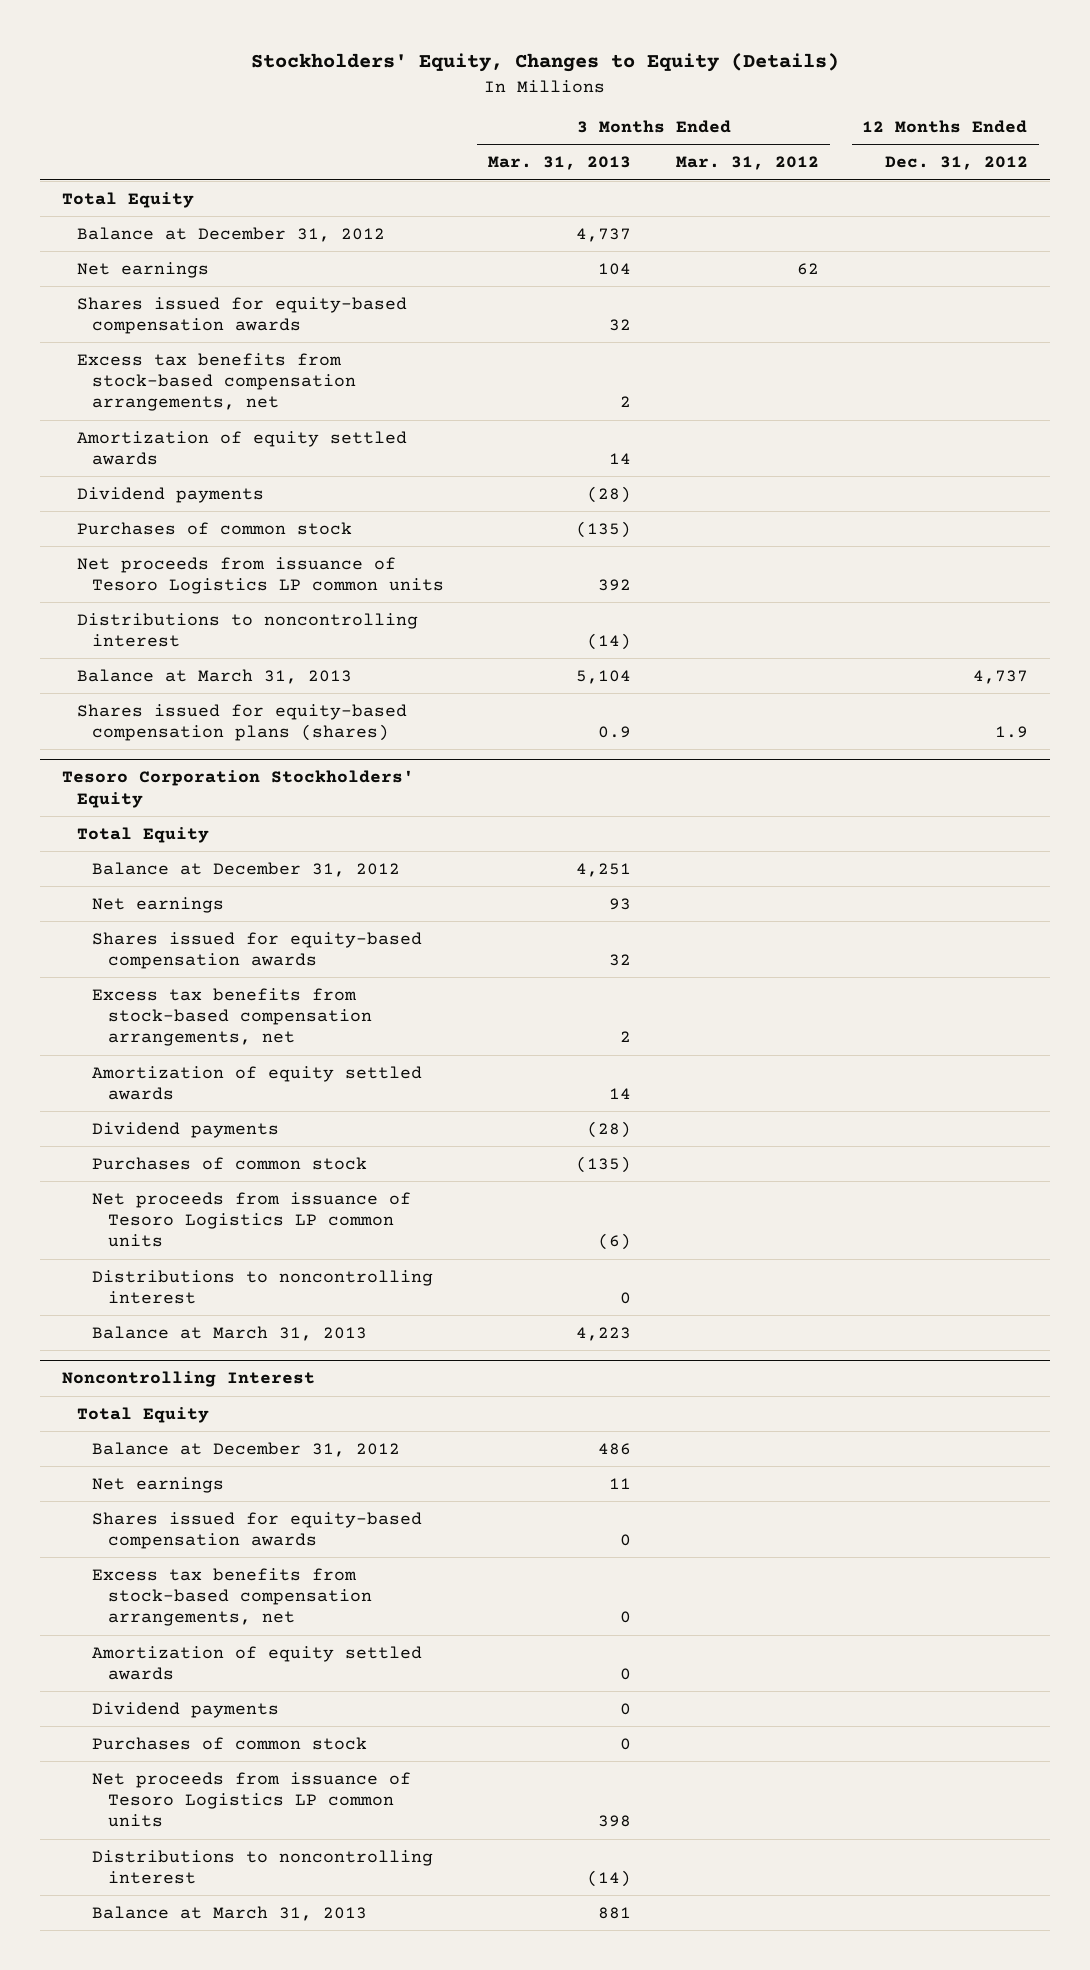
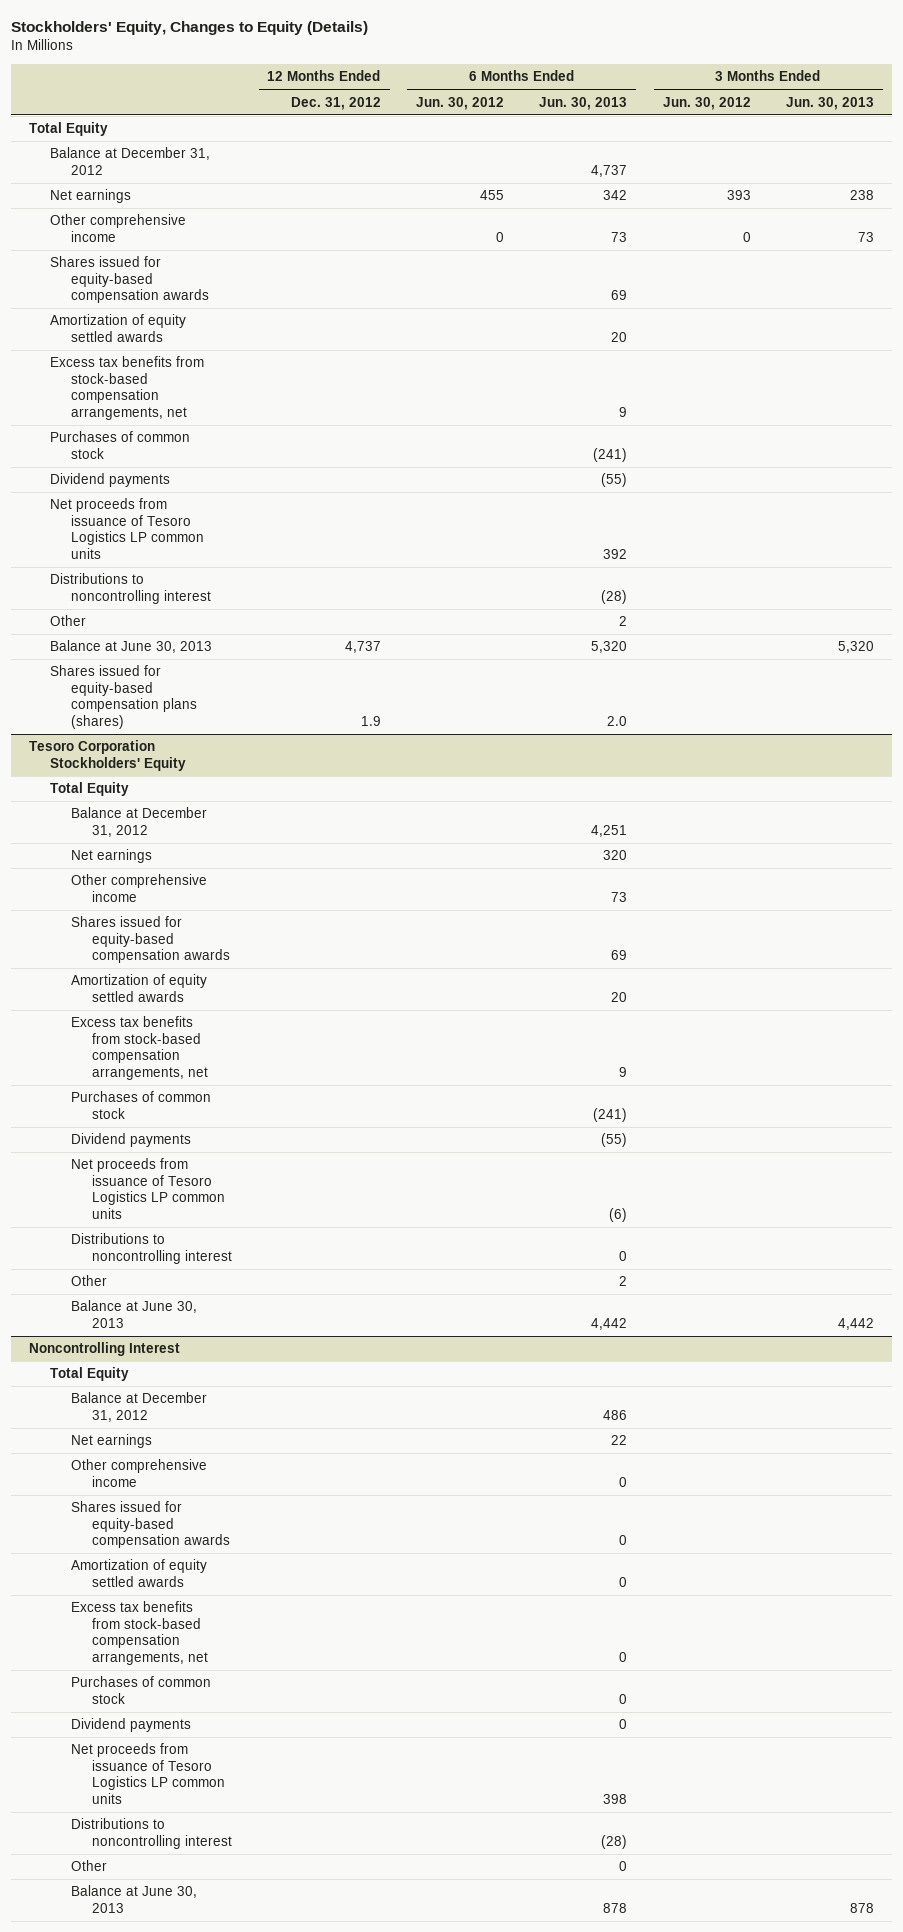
- | 3 Months Ended Mar. 31, 2013 | 3 Months Ended Mar. 31, 2012 | 12 Months Ended Dec. 31, 2012
+ | 12 Months Ended Dec. 31, 2012 | 6 Months Ended Jun. 30, 2012 | 6 Months Ended Jun. 30, 2013 | 3 Months Ended Jun. 30, 2012 | 3 Months Ended Jun. 30, 2013
+ Other comprehensive income | | 0 | 73 | 0 | 73
moved down: Excess tax benefits from stock-based compensation arrangements, net | | | 9 | |
moved down: Dividend payments | | | (55) | |
- Balance at March 31, 2013 | 5,104 | | 4,737
+ Other | | | 2 | |
+ Balance at June 30, 2013 | 4,737 | | 5,320 | | 5,320
@ Tesoro Corporation Stockholders' Equity
+ Other comprehensive income | | | 73 | |
moved down: Excess tax benefits from stock-based compensation arrangements, net | | | 9 | |
moved down: Dividend payments | | | (55) | |
- Balance at March 31, 2013 | 4,223 | |
+ Other | | | 2 | |
+ Balance at June 30, 2013 | | | 4,442 | | 4,442
@ Noncontrolling Interest
+ Other comprehensive income | | | 0 | |
moved down: Excess tax benefits from stock-based compensation arrangements, net | | | 0 | |
moved down: Dividend payments | | | 0 | |
- Balance at March 31, 2013 | 881 | |
+ Other | | | 0 | |
+ Balance at June 30, 2013 | | | 878 | | 878

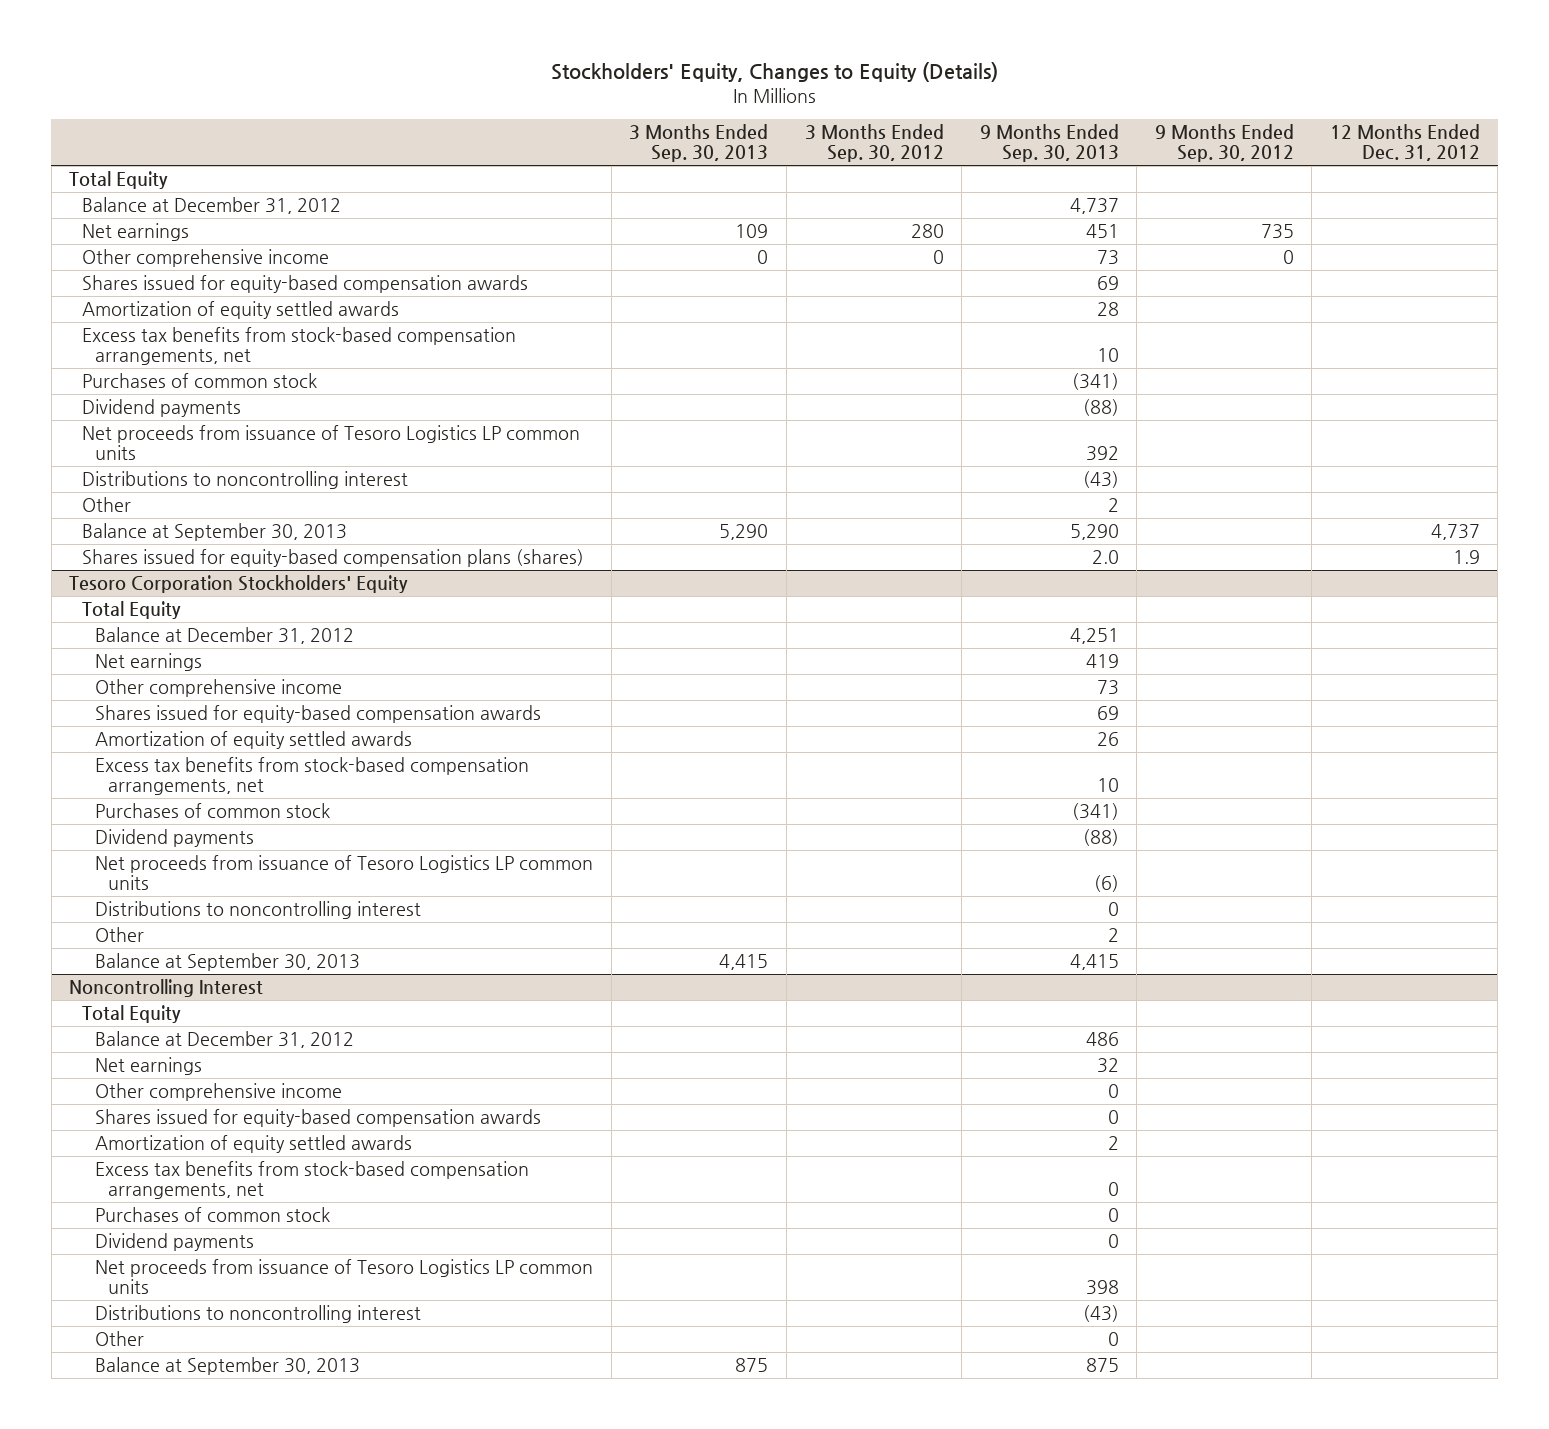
- | 12 Months Ended Dec. 31, 2012 | 6 Months Ended Jun. 30, 2012 | 6 Months Ended Jun. 30, 2013 | 3 Months Ended Jun. 30, 2012 | 3 Months Ended Jun. 30, 2013
+ | 3 Months Ended Sep. 30, 2013 | 3 Months Ended Sep. 30, 2012 | 9 Months Ended Sep. 30, 2013 | 9 Months Ended Sep. 30, 2012 | 12 Months Ended Dec. 31, 2012
- Balance at June 30, 2013 | 4,737 | | 5,320 | | 5,320
+ Balance at September 30, 2013 | 5,290 | | 5,290 | | 4,737
@ Tesoro Corporation Stockholders' Equity
- Balance at June 30, 2013 | | | 4,442 | | 4,442
+ Balance at September 30, 2013 | 4,415 | | 4,415 | |
@ Noncontrolling Interest
- Balance at June 30, 2013 | | | 878 | | 878
+ Balance at September 30, 2013 | 875 | | 875 | |

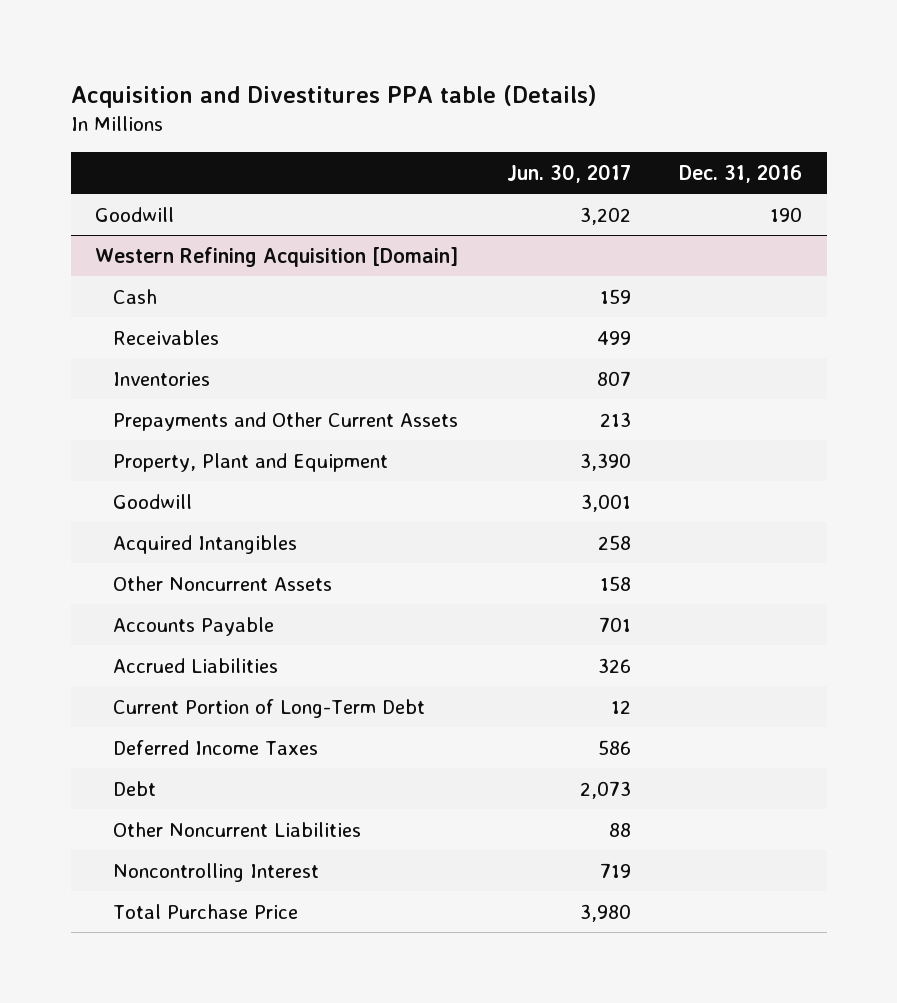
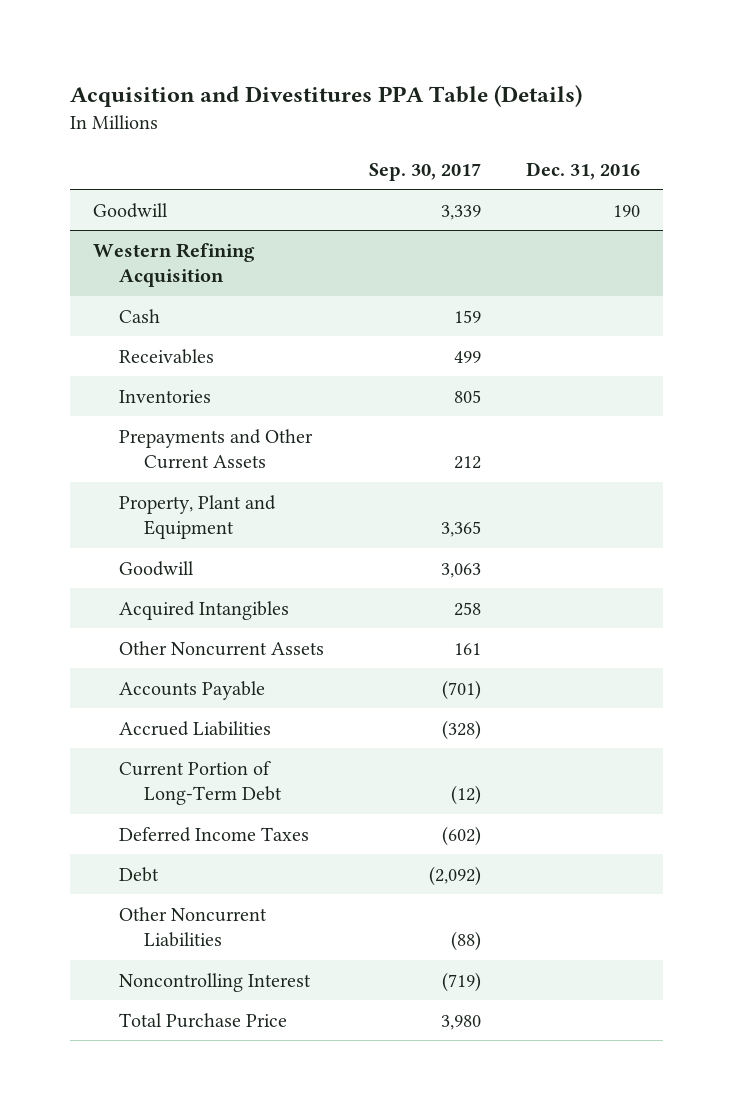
- Acquisition and Divestitures PPA table (Details)
+ Acquisition and Divestitures PPA Table (Details)
- | Jun. 30, 2017 | Dec. 31, 2016
+ | Sep. 30, 2017 | Dec. 31, 2016
- Western Refining Acquisition [Domain]
+ Western Refining Acquisition

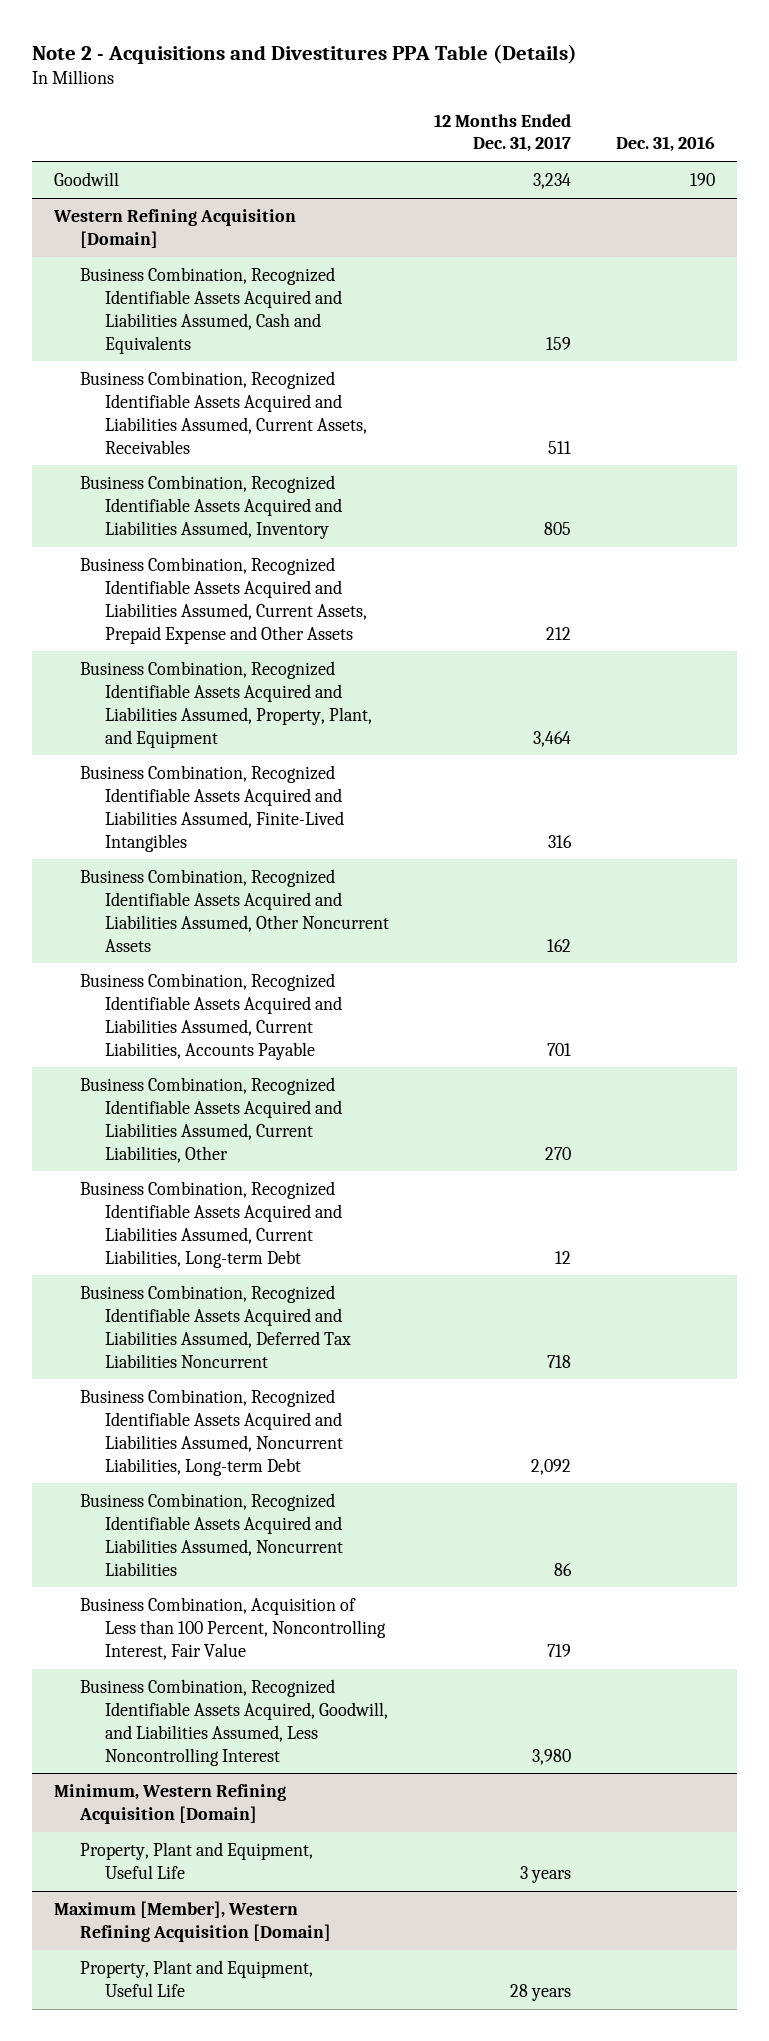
- Acquisition and Divestitures PPA Table (Details)
+ Note 2 - Acquisitions and Divestitures PPA Table (Details)
- | Sep. 30, 2017 | Dec. 31, 2016
+ | 12 Months Ended Dec. 31, 2017 | Dec. 31, 2016
- Western Refining Acquisition
- Cash | 159 |
- Receivables | 499 |
- Inventories | 805 |
- Prepayments and Other Current Assets | 212 |
- Property, Plant and Equipment | 3,365 |
- Goodwill | 3,063 |
- Acquired Intangibles | 258 |
- Other Noncurrent Assets | 161 |
- Accounts Payable | (701) |
- Accrued Liabilities | (328) |
- Current Portion of Long-Term Debt | (12) |
- Deferred Income Taxes | (602) |
- Debt | (2,092) |
- Other Noncurrent Liabilities | (88) |
- Noncontrolling Interest | (719) |
- Total Purchase Price | 3,980 |
+ Western Refining Acquisition [Domain]
+ Business Combination, Recognized Identifiable Assets Acquired and Liabilities Assumed, Cash and Equivalents | 159 |
+ Business Combination, Recognized Identifiable Assets Acquired and Liabilities Assumed, Current Assets, Receivables | 511 |
+ Business Combination, Recognized Identifiable Assets Acquired and Liabilities Assumed, Inventory | 805 |
+ Business Combination, Recognized Identifiable Assets Acquired and Liabilities Assumed, Current Assets, Prepaid Expense and Other Assets | 212 |
+ Business Combination, Recognized Identifiable Assets Acquired and Liabilities Assumed, Property, Plant, and Equipment | 3,464 |
+ Business Combination, Recognized Identifiable Assets Acquired and Liabilities Assumed, Finite-Lived Intangibles | 316 |
+ Business Combination, Recognized Identifiable Assets Acquired and Liabilities Assumed, Other Noncurrent Assets | 162 |
+ Business Combination, Recognized Identifiable Assets Acquired and Liabilities Assumed, Current Liabilities, Accounts Payable | 701 |
+ Business Combination, Recognized Identifiable Assets Acquired and Liabilities Assumed, Current Liabilities, Other | 270 |
+ Business Combination, Recognized Identifiable Assets Acquired and Liabilities Assumed, Current Liabilities, Long-term Debt | 12 |
+ Business Combination, Recognized Identifiable Assets Acquired and Liabilities Assumed, Deferred Tax Liabilities Noncurrent | 718 |
+ Business Combination, Recognized Identifiable Assets Acquired and Liabilities Assumed, Noncurrent Liabilities, Long-term Debt | 2,092 |
+ Business Combination, Recognized Identifiable Assets Acquired and Liabilities Assumed, Noncurrent Liabilities | 86 |
+ Business Combination, Acquisition of Less than 100 Percent, Noncontrolling Interest, Fair Value | 719 |
+ Business Combination, Recognized Identifiable Assets Acquired, Goodwill, and Liabilities Assumed, Less Noncontrolling Interest | 3,980 |
+ Minimum, Western Refining Acquisition [Domain]
+ Property, Plant and Equipment, Useful Life | 3 years |
+ Maximum [Member], Western Refining Acquisition [Domain]
+ Property, Plant and Equipment, Useful Life | 28 years |

